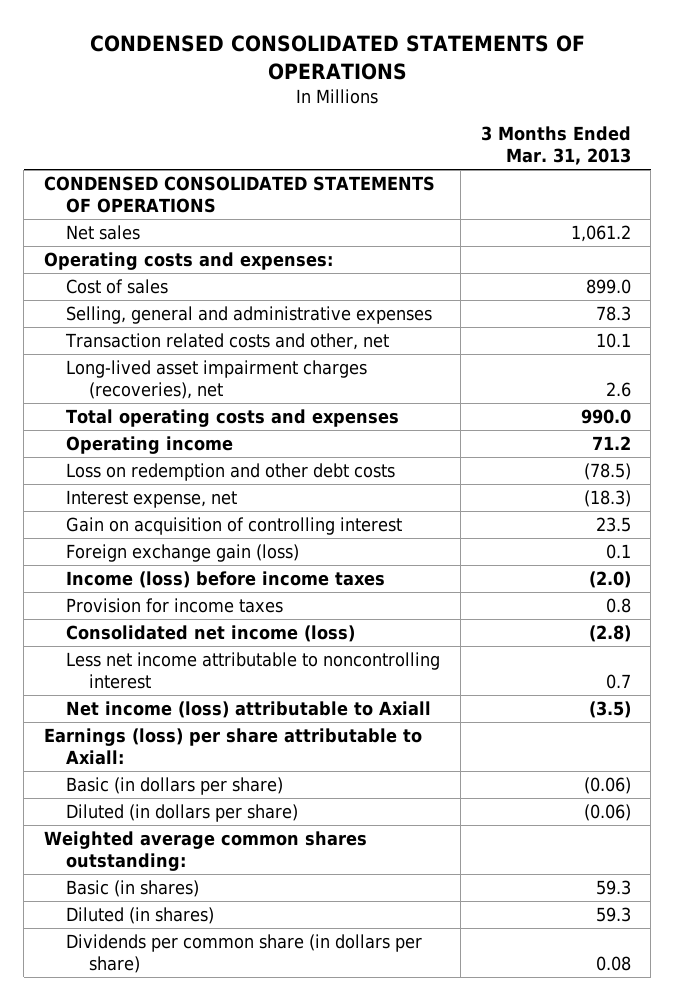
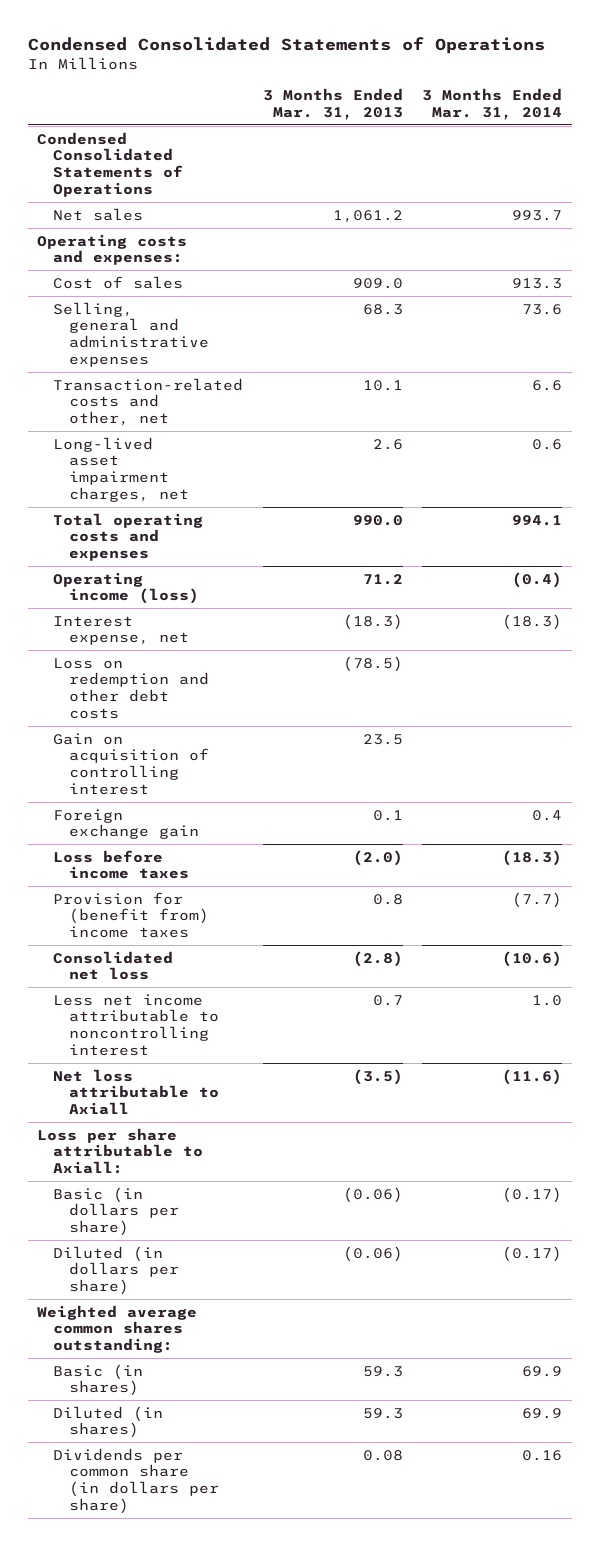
- CONDENSED CONSOLIDATED STATEMENTS OF OPERATIONS
+ Condensed Consolidated Statements of Operations
- | 3 Months Ended Mar. 31, 2013
+ | 3 Months Ended Mar. 31, 2013 | 3 Months Ended Mar. 31, 2014
- CONDENSED CONSOLIDATED STATEMENTS OF OPERATIONS
+ Condensed Consolidated Statements of Operations
- Cost of sales | 899.0
- Selling, general and administrative expenses | 78.3
- Transaction related costs and other, net | 10.1
- Long-lived asset impairment charges (recoveries), net | 2.6
+ Cost of sales | 909.0 | 913.3
+ Selling, general and administrative expenses | 68.3 | 73.6
+ Transaction-related costs and other, net | 10.1 | 6.6
+ Long-lived asset impairment charges, net | 2.6 | 0.6
- Operating income | 71.2
+ Operating income (loss) | 71.2 | (0.4)
moved down: Loss on redemption and other debt costs | (78.5) |
- Foreign exchange gain (loss) | 0.1
- Income (loss) before income taxes | (2.0)
- Provision for income taxes | 0.8
- Consolidated net income (loss) | (2.8)
+ Foreign exchange gain | 0.1 | 0.4
+ Loss before income taxes | (2.0) | (18.3)
+ Provision for (benefit from) income taxes | 0.8 | (7.7)
+ Consolidated net loss | (2.8) | (10.6)
- Net income (loss) attributable to Axiall | (3.5)
- Earnings (loss) per share attributable to Axiall:
+ Net loss attributable to Axiall | (3.5) | (11.6)
+ Loss per share attributable to Axiall:

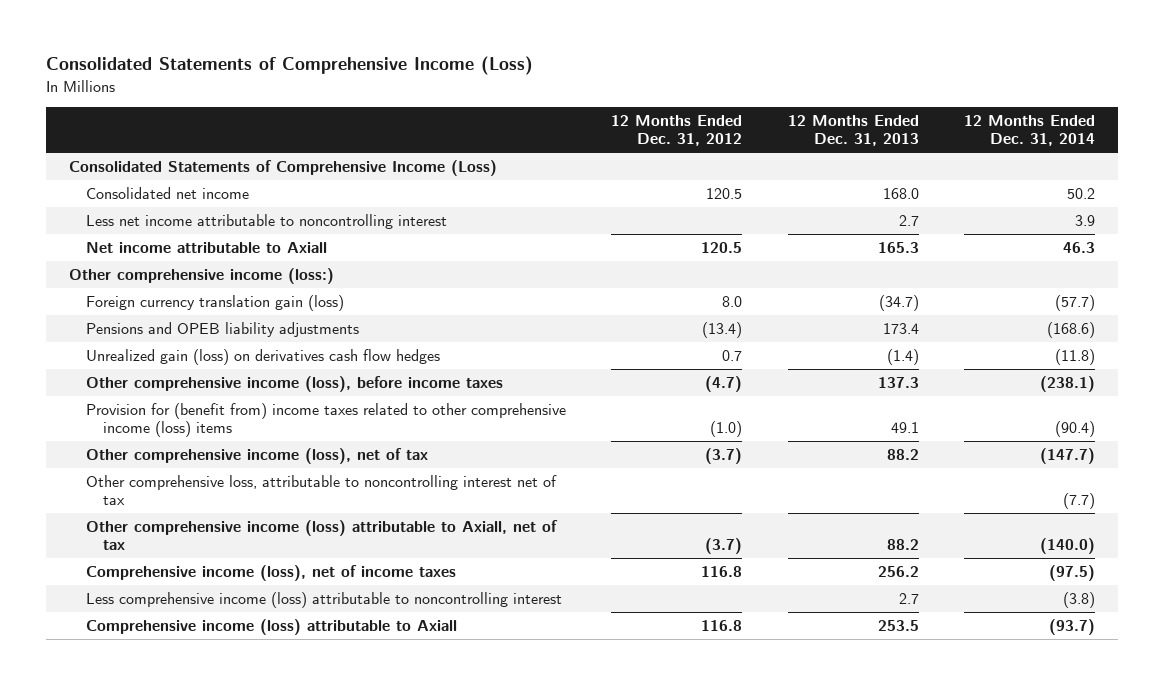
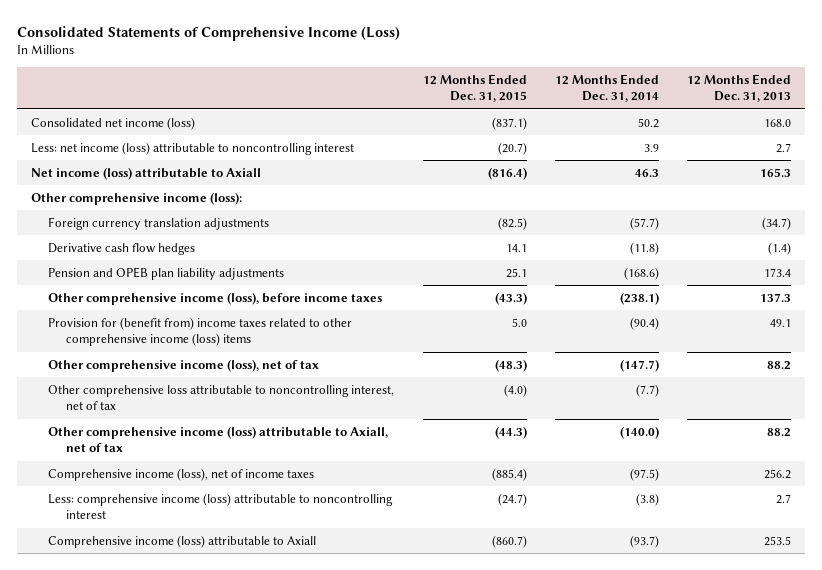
- | 12 Months Ended Dec. 31, 2012 | 12 Months Ended Dec. 31, 2013 | 12 Months Ended Dec. 31, 2014
+ | 12 Months Ended Dec. 31, 2015 | 12 Months Ended Dec. 31, 2014 | 12 Months Ended Dec. 31, 2013
- Consolidated Statements of Comprehensive Income (Loss)
- Consolidated net income | 120.5 | 168.0 | 50.2
- Less net income attributable to noncontrolling interest | | 2.7 | 3.9
- Net income attributable to Axiall | 120.5 | 165.3 | 46.3
- Other comprehensive income (loss:)
- Foreign currency translation gain (loss) | 8.0 | (34.7) | (57.7)
- Pensions and OPEB liability adjustments | (13.4) | 173.4 | (168.6)
- Unrealized gain (loss) on derivatives cash flow hedges | 0.7 | (1.4) | (11.8)
+ Consolidated net income (loss) | (837.1) | 50.2 | 168.0
+ Less: net income (loss) attributable to noncontrolling interest | (20.7) | 3.9 | 2.7
+ Net income (loss) attributable to Axiall | (816.4) | 46.3 | 165.3
+ Other comprehensive income (loss):
+ Foreign currency translation adjustments | (82.5) | (57.7) | (34.7)
+ Derivative cash flow hedges | 14.1 | (11.8) | (1.4)
+ Pension and OPEB plan liability adjustments | 25.1 | (168.6) | 173.4
- Other comprehensive loss, attributable to noncontrolling interest net of tax | | | (7.7)
+ Other comprehensive loss attributable to noncontrolling interest, net of tax | (4.0) | (7.7) |
- Less comprehensive income (loss) attributable to noncontrolling interest | | 2.7 | (3.8)
+ Less: comprehensive income (loss) attributable to noncontrolling interest | (24.7) | (3.8) | 2.7

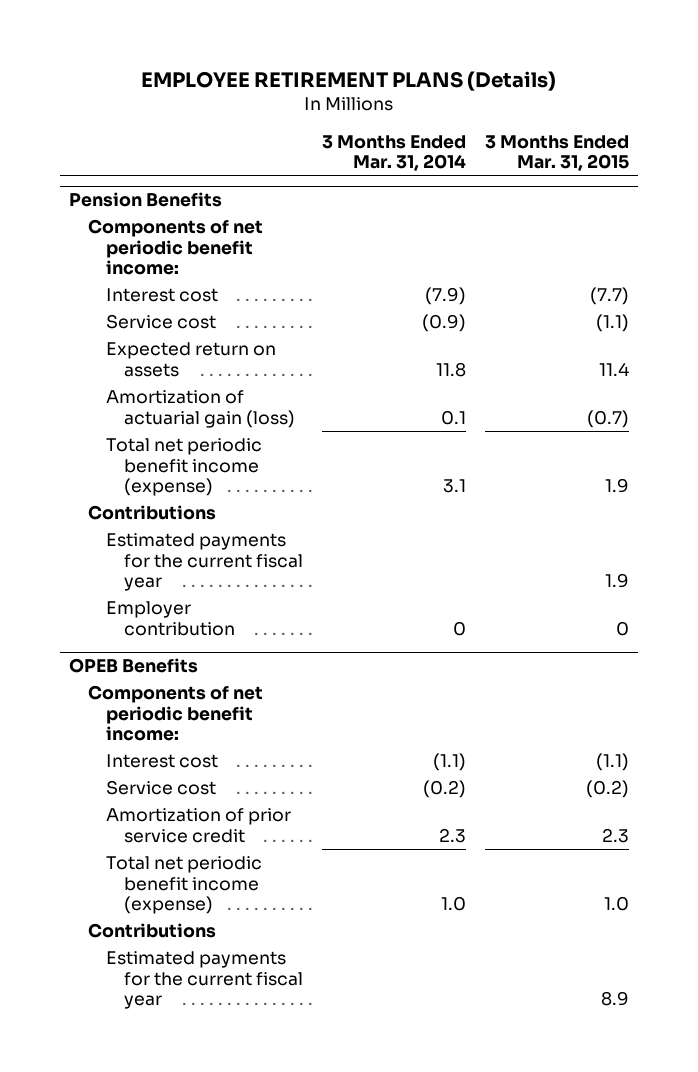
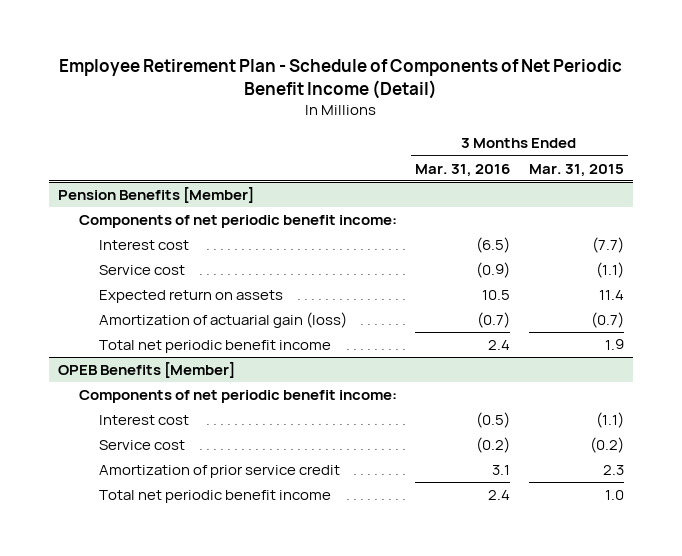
- EMPLOYEE RETIREMENT PLANS (Details)
+ Employee Retirement Plan - Schedule of Components of Net Periodic Benefit Income (Detail)
- | 3 Months Ended Mar. 31, 2014 | 3 Months Ended Mar. 31, 2015
+ | 3 Months Ended Mar. 31, 2016 | 3 Months Ended Mar. 31, 2015
- Pension Benefits
+ Pension Benefits [Member]
- Total net periodic benefit income (expense) | 3.1 | 1.9
- Contributions
- Estimated payments for the current fiscal year | | 1.9
- Employer contribution | 0 | 0
- OPEB Benefits
+ Total net periodic benefit income | 2.4 | 1.9
+ OPEB Benefits [Member]
- Total net periodic benefit income (expense) | 1.0 | 1.0
- Contributions
- Estimated payments for the current fiscal year | | 8.9
+ Total net periodic benefit income | 2.4 | 1.0

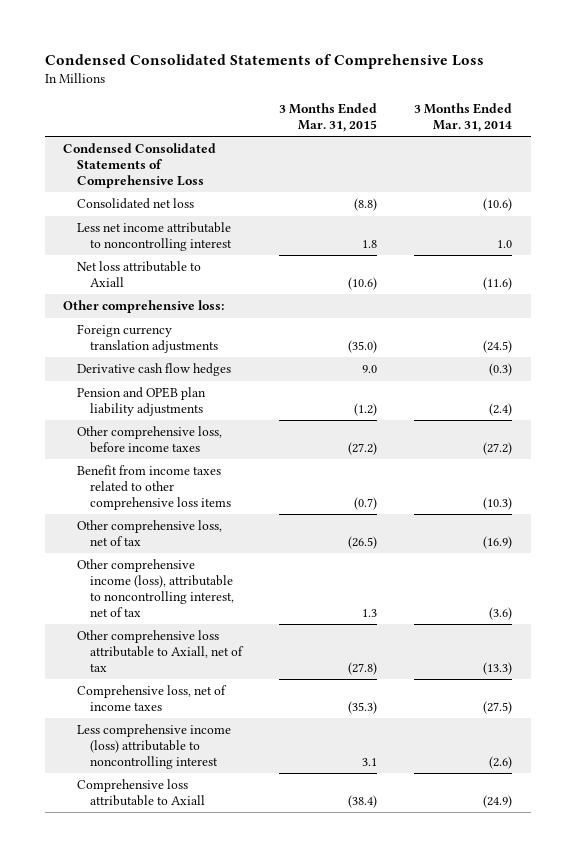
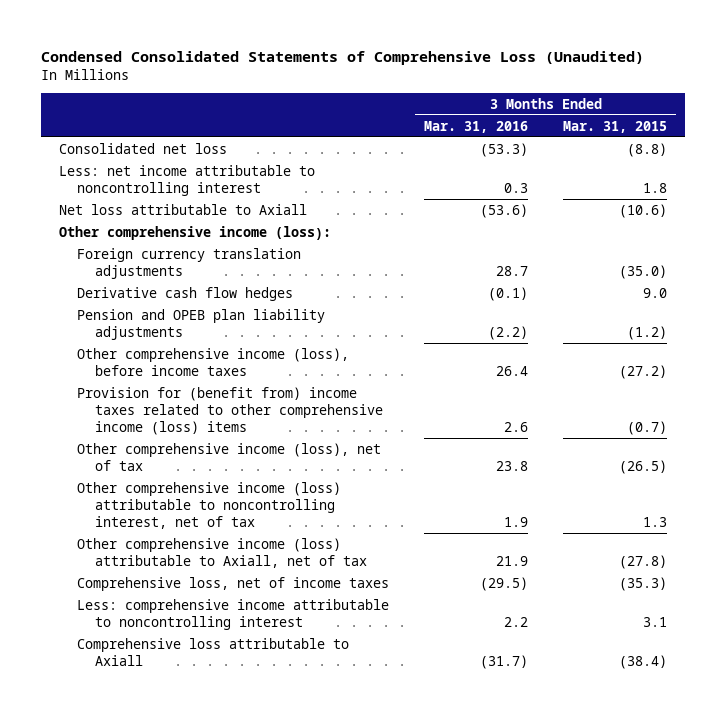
- Condensed Consolidated Statements of Comprehensive Loss
+ Condensed Consolidated Statements of Comprehensive Loss (Unaudited)
- | 3 Months Ended Mar. 31, 2015 | 3 Months Ended Mar. 31, 2014
+ | 3 Months Ended Mar. 31, 2016 | 3 Months Ended Mar. 31, 2015
- Condensed Consolidated Statements of Comprehensive Loss
- Less net income attributable to noncontrolling interest | 1.8 | 1.0
+ Less: net income attributable to noncontrolling interest | 0.3 | 1.8
- Other comprehensive loss:
+ Other comprehensive income (loss):
- Other comprehensive loss, before income taxes | (27.2) | (27.2)
- Benefit from income taxes related to other comprehensive loss items | (0.7) | (10.3)
- Other comprehensive loss, net of tax | (26.5) | (16.9)
- Other comprehensive income (loss), attributable to noncontrolling interest, net of tax | 1.3 | (3.6)
- Other comprehensive loss attributable to Axiall, net of tax | (27.8) | (13.3)
+ Other comprehensive income (loss), before income taxes | 26.4 | (27.2)
+ Provision for (benefit from) income taxes related to other comprehensive income (loss) items | 2.6 | (0.7)
+ Other comprehensive income (loss), net of tax | 23.8 | (26.5)
+ Other comprehensive income (loss) attributable to noncontrolling interest, net of tax | 1.9 | 1.3
+ Other comprehensive income (loss) attributable to Axiall, net of tax | 21.9 | (27.8)
- Less comprehensive income (loss) attributable to noncontrolling interest | 3.1 | (2.6)
+ Less: comprehensive income attributable to noncontrolling interest | 2.2 | 3.1

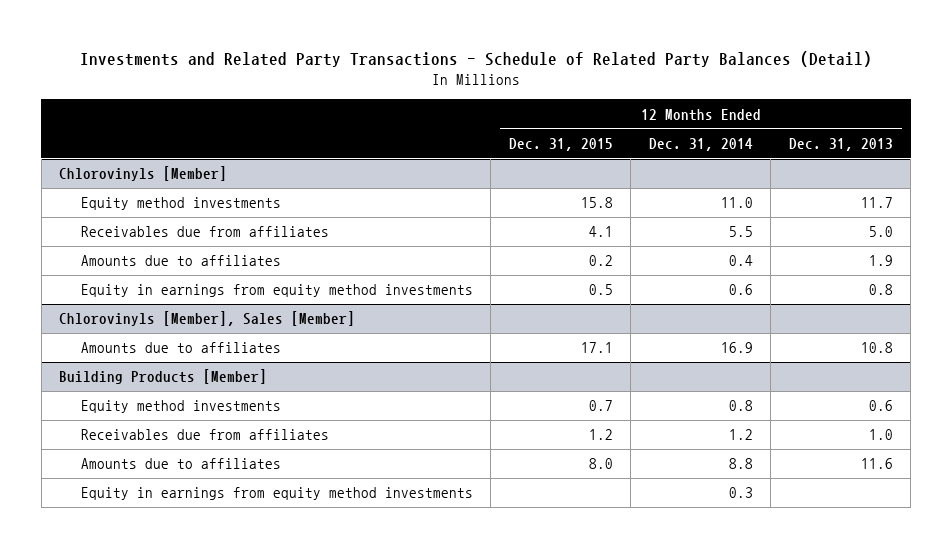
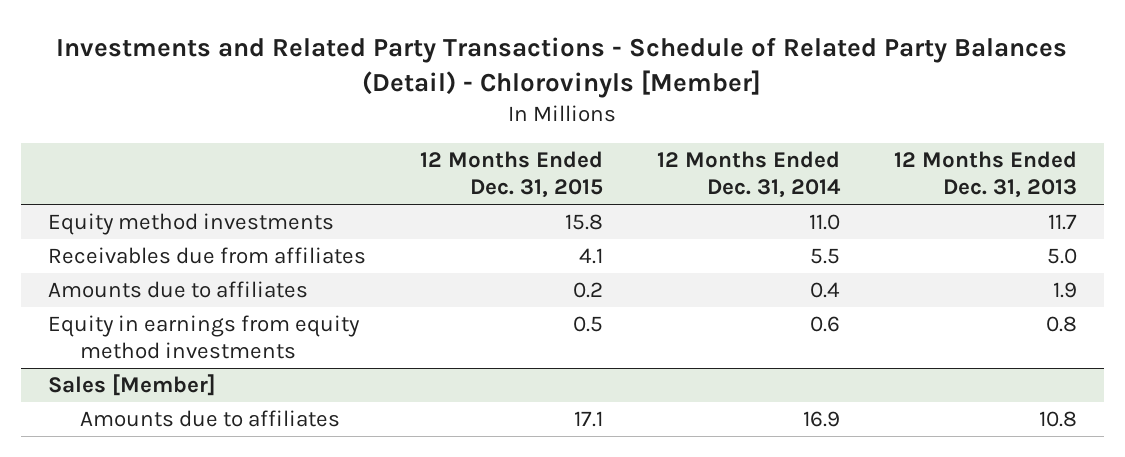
- Investments and Related Party Transactions - Schedule of Related Party Balances (Detail)
+ Investments and Related Party Transactions - Schedule of Related Party Balances (Detail) - Chlorovinyls [Member]
- Chlorovinyls [Member]
- Chlorovinyls [Member], Sales [Member]
+ Sales [Member]
- Building Products [Member]
- Equity method investments | 0.7 | 0.8 | 0.6
- Receivables due from affiliates | 1.2 | 1.2 | 1.0
- Amounts due to affiliates | 8.0 | 8.8 | 11.6
- Equity in earnings from equity method investments | | 0.3 |

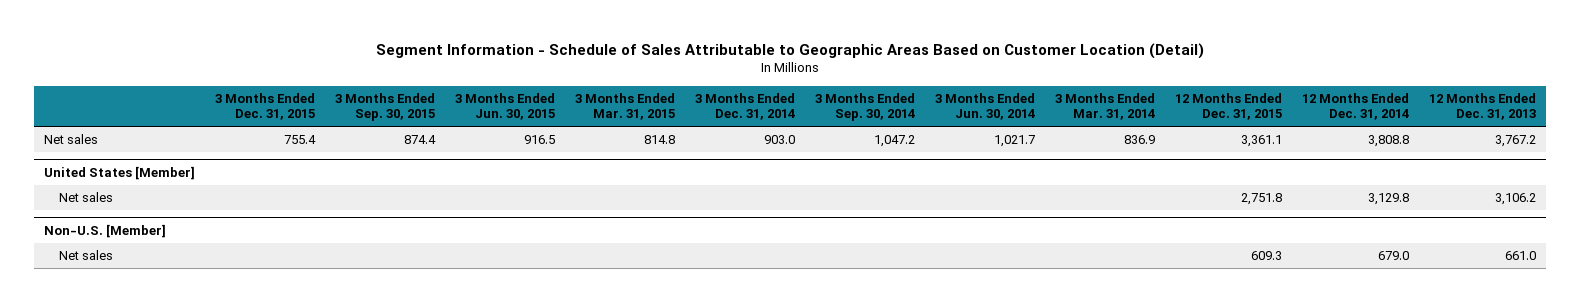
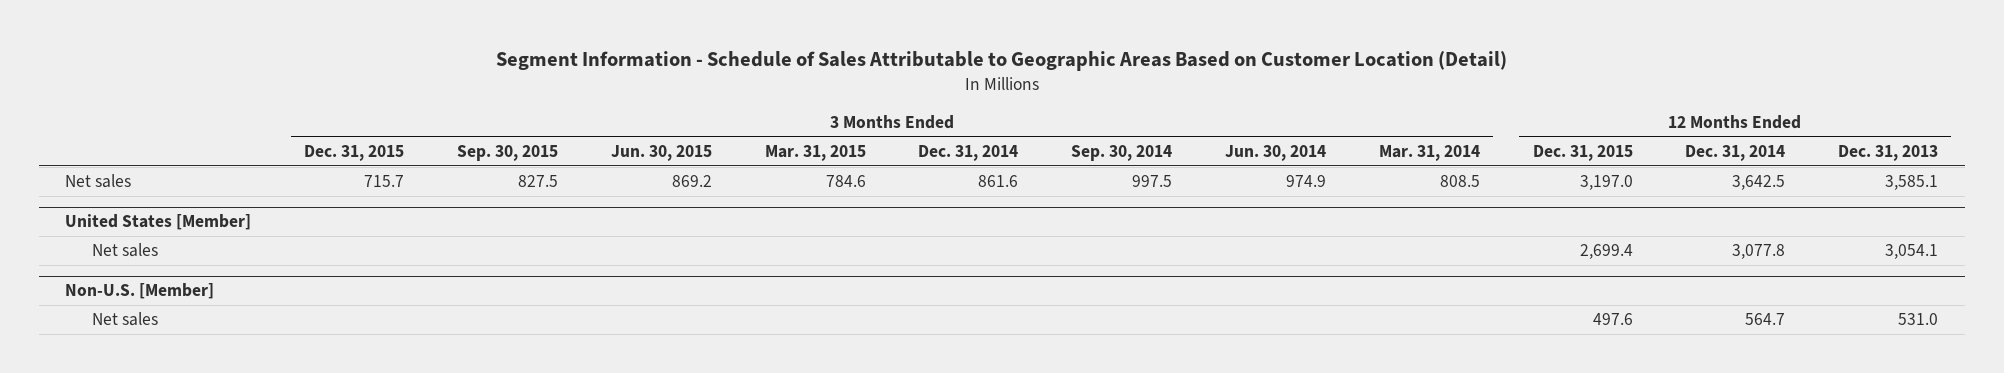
- Net sales | 755.4 | 874.4 | 916.5 | 814.8 | 903.0 | 1,047.2 | 1,021.7 | 836.9 | 3,361.1 | 3,808.8 | 3,767.2
+ Net sales | 715.7 | 827.5 | 869.2 | 784.6 | 861.6 | 997.5 | 974.9 | 808.5 | 3,197.0 | 3,642.5 | 3,585.1
@ United States [Member]
- Net sales | | | | | | | | | 2,751.8 | 3,129.8 | 3,106.2
+ Net sales | | | | | | | | | 2,699.4 | 3,077.8 | 3,054.1
@ Non-U.S. [Member]
- Net sales | | | | | | | | | 609.3 | 679.0 | 661.0
+ Net sales | | | | | | | | | 497.6 | 564.7 | 531.0

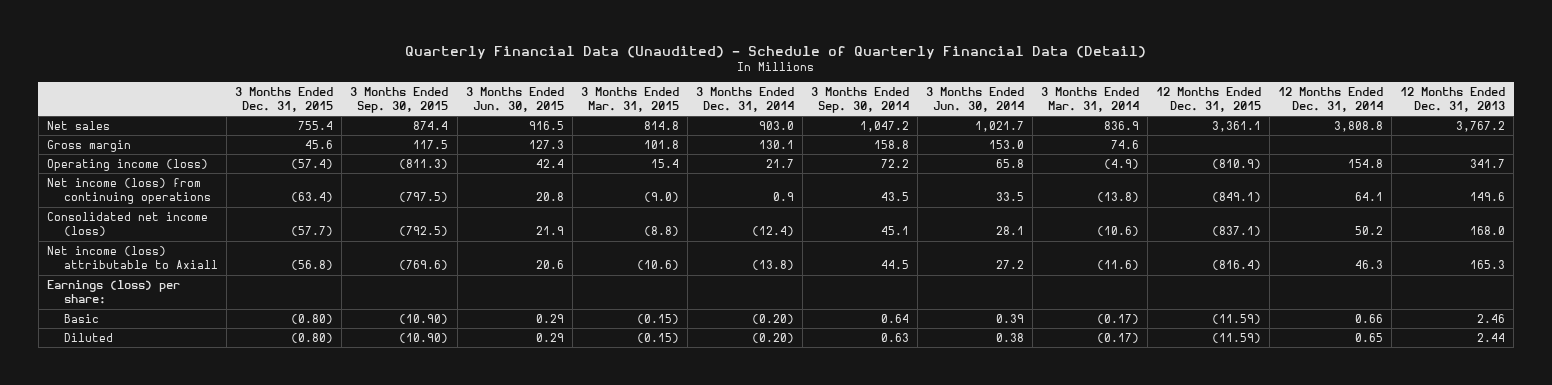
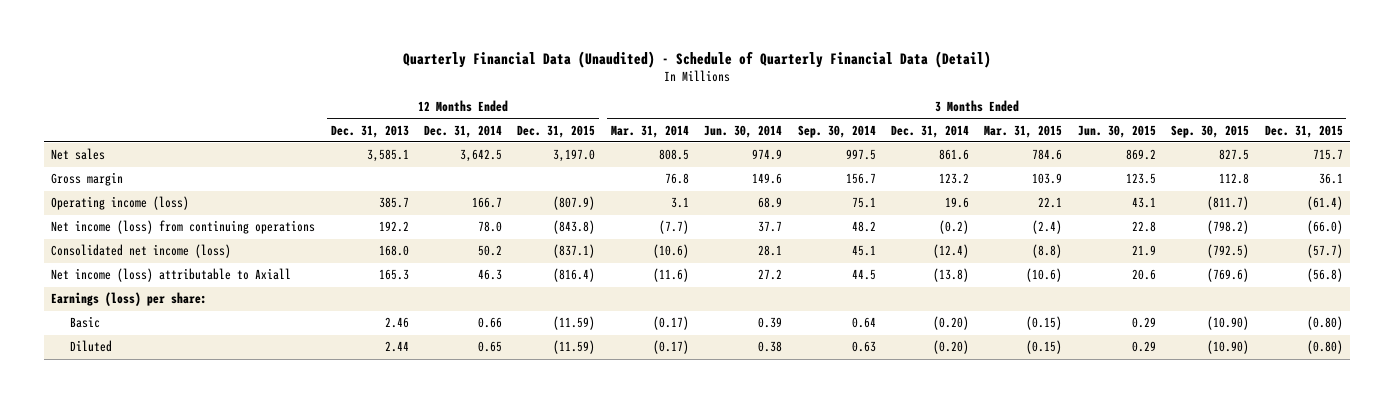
- | 3 Months Ended Dec. 31, 2015 | 3 Months Ended Sep. 30, 2015 | 3 Months Ended Jun. 30, 2015 | 3 Months Ended Mar. 31, 2015 | 3 Months Ended Dec. 31, 2014 | 3 Months Ended Sep. 30, 2014 | 3 Months Ended Jun. 30, 2014 | 3 Months Ended Mar. 31, 2014 | 12 Months Ended Dec. 31, 2015 | 12 Months Ended Dec. 31, 2014 | 12 Months Ended Dec. 31, 2013
+ | 12 Months Ended Dec. 31, 2013 | 12 Months Ended Dec. 31, 2014 | 12 Months Ended Dec. 31, 2015 | 3 Months Ended Mar. 31, 2014 | 3 Months Ended Jun. 30, 2014 | 3 Months Ended Sep. 30, 2014 | 3 Months Ended Dec. 31, 2014 | 3 Months Ended Mar. 31, 2015 | 3 Months Ended Jun. 30, 2015 | 3 Months Ended Sep. 30, 2015 | 3 Months Ended Dec. 31, 2015
- Net sales | 755.4 | 874.4 | 916.5 | 814.8 | 903.0 | 1,047.2 | 1,021.7 | 836.9 | 3,361.1 | 3,808.8 | 3,767.2
- Gross margin | 45.6 | 117.5 | 127.3 | 101.8 | 130.1 | 158.8 | 153.0 | 74.6 | | |
- Operating income (loss) | (57.4) | (811.3) | 42.4 | 15.4 | 21.7 | 72.2 | 65.8 | (4.9) | (810.9) | 154.8 | 341.7
- Net income (loss) from continuing operations | (63.4) | (797.5) | 20.8 | (9.0) | 0.9 | 43.5 | 33.5 | (13.8) | (849.1) | 64.1 | 149.6
+ Net sales | 3,585.1 | 3,642.5 | 3,197.0 | 808.5 | 974.9 | 997.5 | 861.6 | 784.6 | 869.2 | 827.5 | 715.7
+ Gross margin | | | | 76.8 | 149.6 | 156.7 | 123.2 | 103.9 | 123.5 | 112.8 | 36.1
+ Operating income (loss) | 385.7 | 166.7 | (807.9) | 3.1 | 68.9 | 75.1 | 19.6 | 22.1 | 43.1 | (811.7) | (61.4)
+ Net income (loss) from continuing operations | 192.2 | 78.0 | (843.8) | (7.7) | 37.7 | 48.2 | (0.2) | (2.4) | 22.8 | (798.2) | (66.0)

